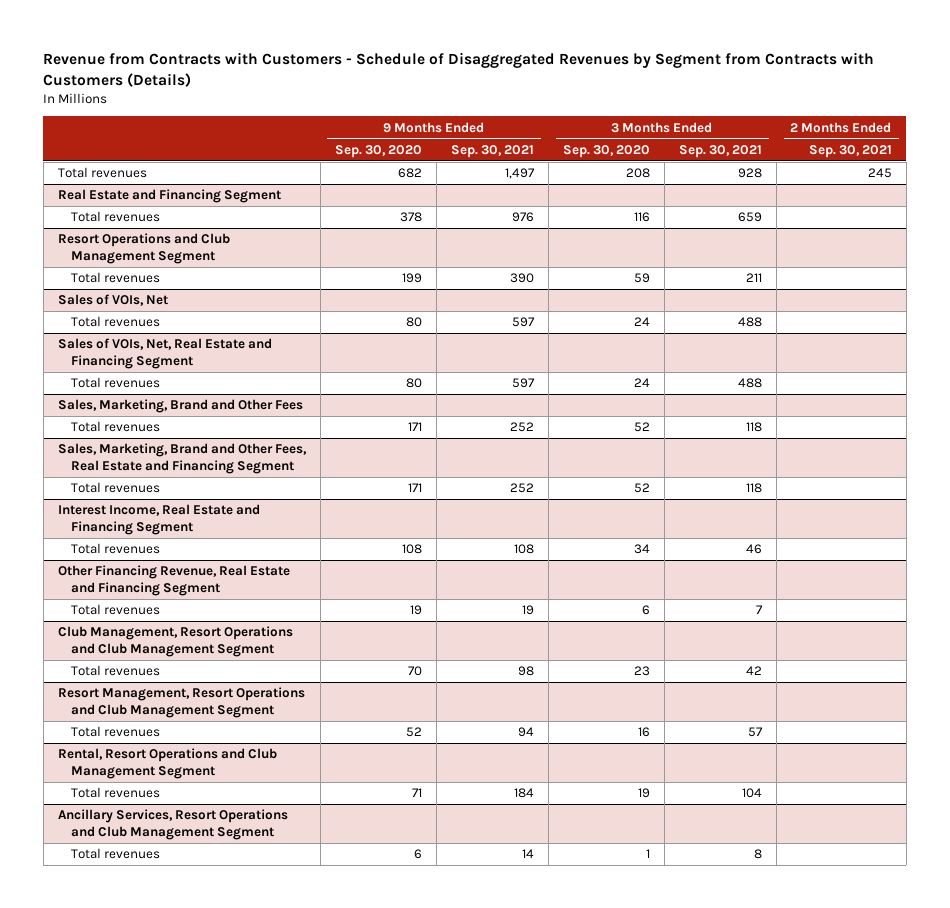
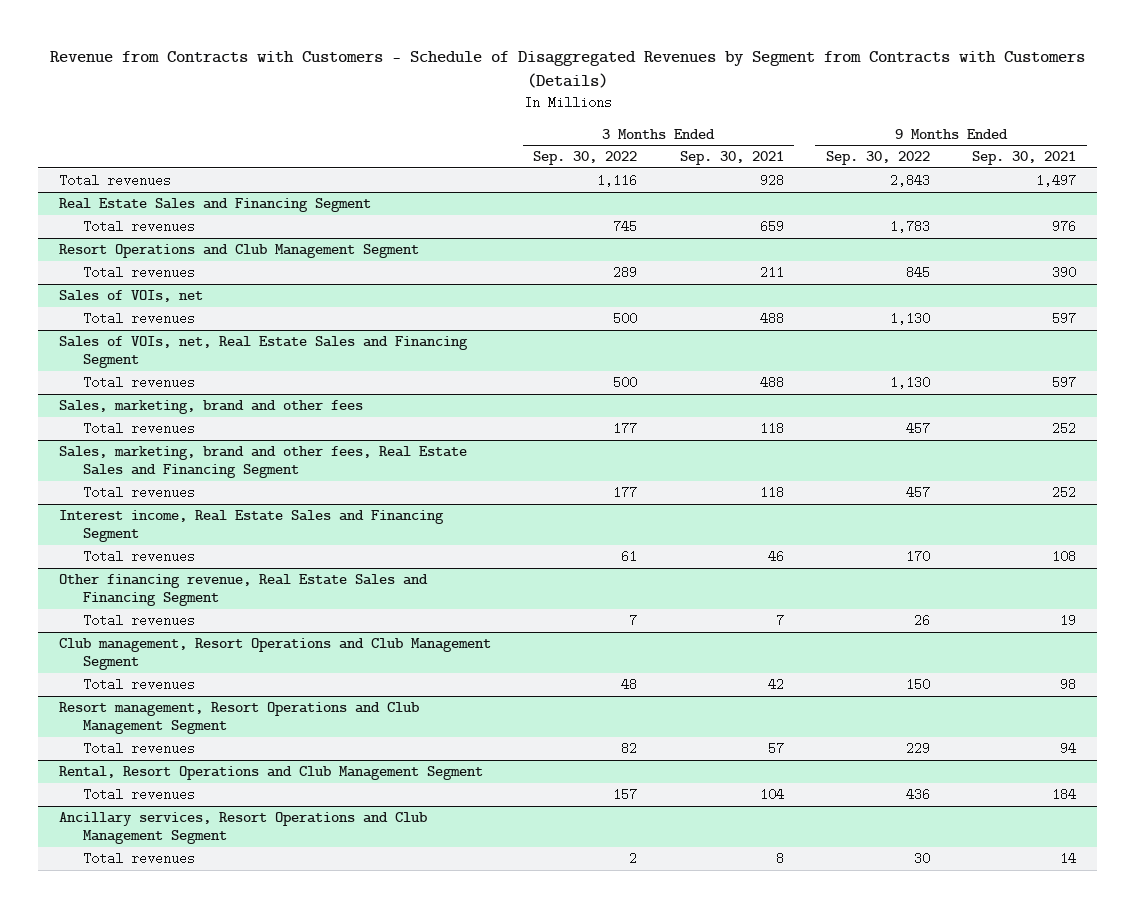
- | 9 Months Ended Sep. 30, 2020 | 9 Months Ended Sep. 30, 2021 | 3 Months Ended Sep. 30, 2020 | 3 Months Ended Sep. 30, 2021 | 2 Months Ended Sep. 30, 2021
+ | 3 Months Ended Sep. 30, 2022 | 3 Months Ended Sep. 30, 2021 | 9 Months Ended Sep. 30, 2022 | 9 Months Ended Sep. 30, 2021
- Real Estate and Financing Segment
+ Real Estate Sales and Financing Segment
- Sales of VOIs, Net
+ Sales of VOIs, net
- Sales of VOIs, Net, Real Estate and Financing Segment
+ Sales of VOIs, net, Real Estate Sales and Financing Segment
- Sales, Marketing, Brand and Other Fees
+ Sales, marketing, brand and other fees
- Sales, Marketing, Brand and Other Fees, Real Estate and Financing Segment
+ Sales, marketing, brand and other fees, Real Estate Sales and Financing Segment
- Interest Income, Real Estate and Financing Segment
+ Interest income, Real Estate Sales and Financing Segment
- Other Financing Revenue, Real Estate and Financing Segment
+ Other financing revenue, Real Estate Sales and Financing Segment
- Club Management, Resort Operations and Club Management Segment
+ Club management, Resort Operations and Club Management Segment
- Resort Management, Resort Operations and Club Management Segment
+ Resort management, Resort Operations and Club Management Segment
- Ancillary Services, Resort Operations and Club Management Segment
+ Ancillary services, Resort Operations and Club Management Segment

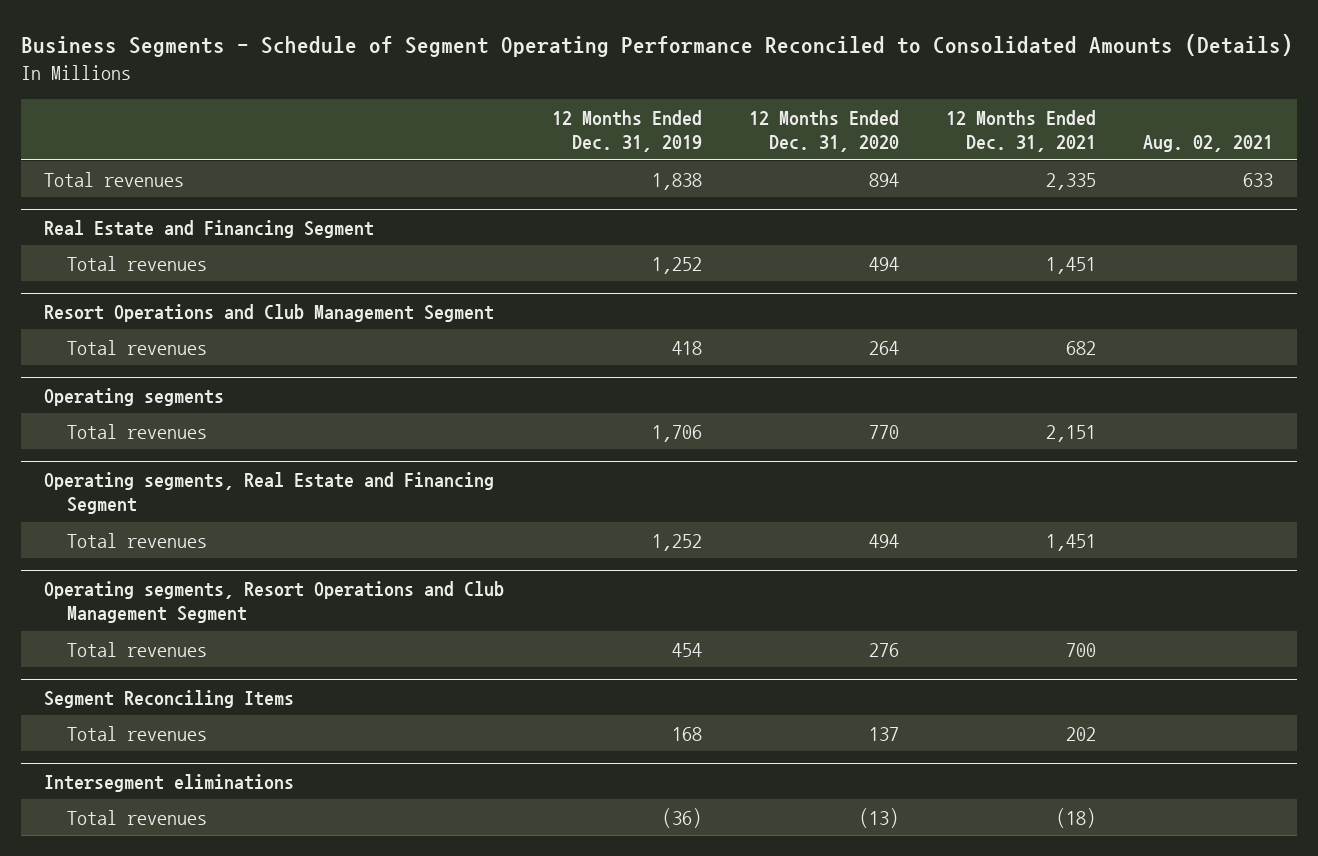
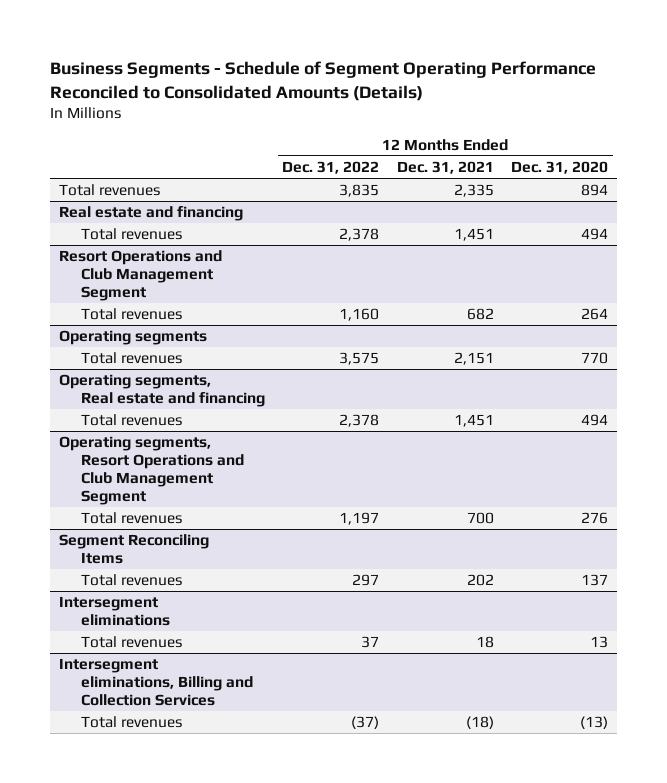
- | 12 Months Ended Dec. 31, 2019 | 12 Months Ended Dec. 31, 2020 | 12 Months Ended Dec. 31, 2021 | Aug. 02, 2021
+ | 12 Months Ended Dec. 31, 2022 | 12 Months Ended Dec. 31, 2021 | 12 Months Ended Dec. 31, 2020
- Real Estate and Financing Segment
+ Real estate and financing
- Operating segments, Real Estate and Financing Segment
+ Operating segments, Real estate and financing
@ Intersegment eliminations
+ Total revenues | 37 | 18 | 13
+ Intersegment eliminations, Billing and Collection Services

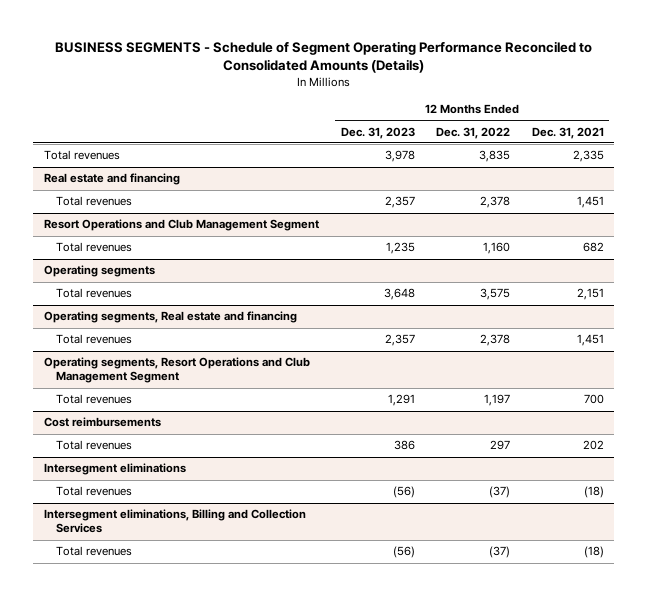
- Business Segments - Schedule of Segment Operating Performance Reconciled to Consolidated Amounts (Details)
+ BUSINESS SEGMENTS - Schedule of Segment Operating Performance Reconciled to Consolidated Amounts (Details)
- | 12 Months Ended Dec. 31, 2022 | 12 Months Ended Dec. 31, 2021 | 12 Months Ended Dec. 31, 2020
+ | 12 Months Ended Dec. 31, 2023 | 12 Months Ended Dec. 31, 2022 | 12 Months Ended Dec. 31, 2021
- Segment Reconciling Items
+ Cost reimbursements
@ Intersegment eliminations
- Total revenues | 37 | 18 | 13
+ Total revenues | (56) | (37) | (18)

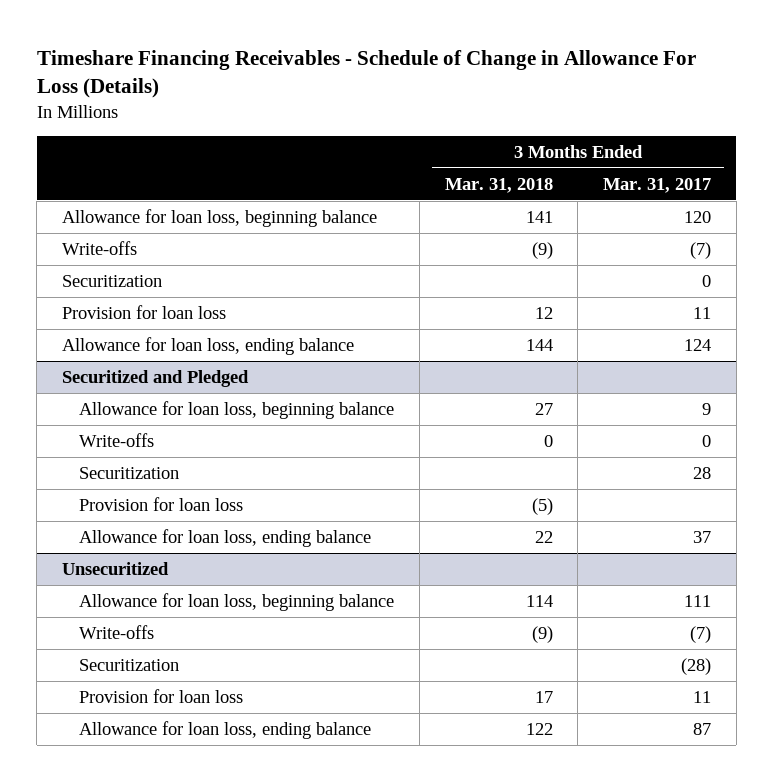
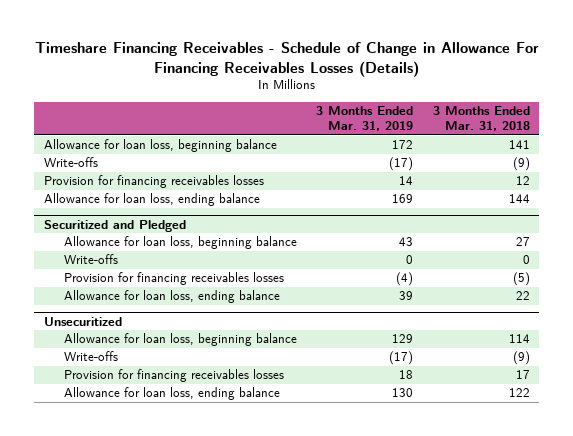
- Timeshare Financing Receivables - Schedule of Change in Allowance For Loss (Details)
+ Timeshare Financing Receivables - Schedule of Change in Allowance For Financing Receivables Losses (Details)
- | 3 Months Ended Mar. 31, 2018 | 3 Months Ended Mar. 31, 2017
+ | 3 Months Ended Mar. 31, 2019 | 3 Months Ended Mar. 31, 2018
- Securitization | | 0
- Provision for loan loss | 12 | 11
+ Provision for financing receivables losses | 14 | 12
@ Securitized and Pledged
- Securitization | | 28
- Provision for loan loss | (5) |
+ Provision for financing receivables losses | (4) | (5)
@ Unsecuritized
- Securitization | | (28)
- Provision for loan loss | 17 | 11
+ Provision for financing receivables losses | 18 | 17

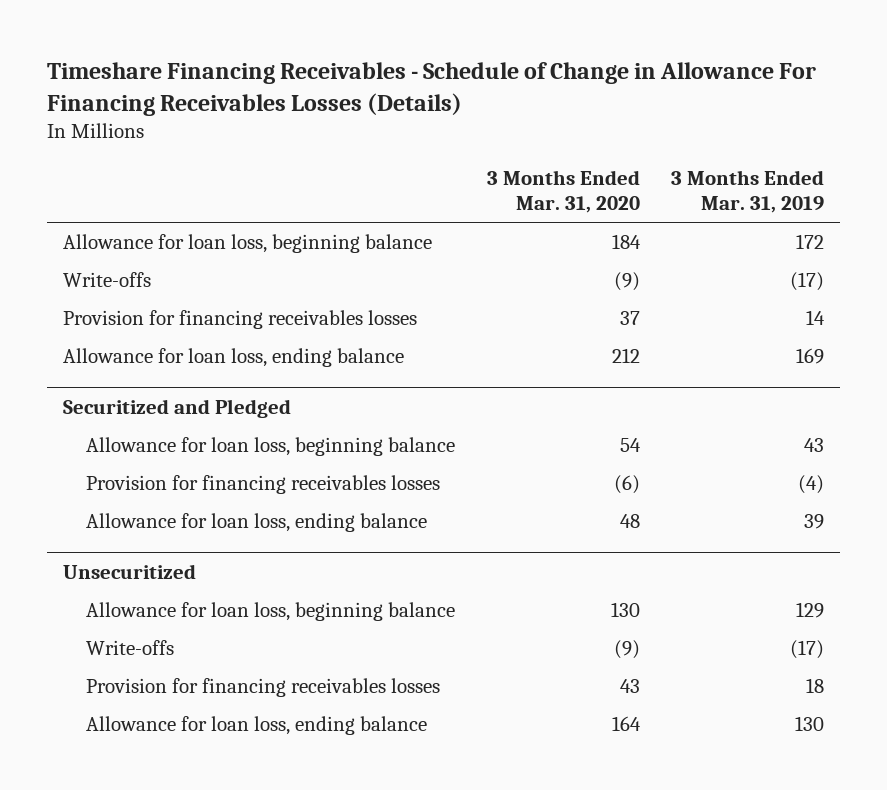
- | 3 Months Ended Mar. 31, 2019 | 3 Months Ended Mar. 31, 2018
+ | 3 Months Ended Mar. 31, 2020 | 3 Months Ended Mar. 31, 2019
@ Securitized and Pledged
- Write-offs | 0 | 0

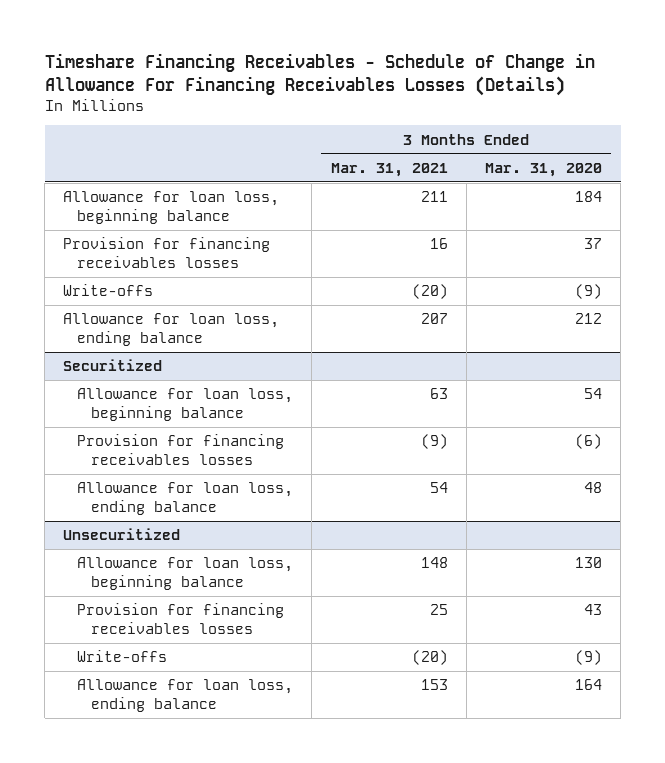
- | 3 Months Ended Mar. 31, 2020 | 3 Months Ended Mar. 31, 2019
+ | 3 Months Ended Mar. 31, 2021 | 3 Months Ended Mar. 31, 2020
moved down: Write-offs | (20) | (9)
- Securitized and Pledged
+ Securitized
@ Unsecuritized
moved down: Write-offs | (20) | (9)

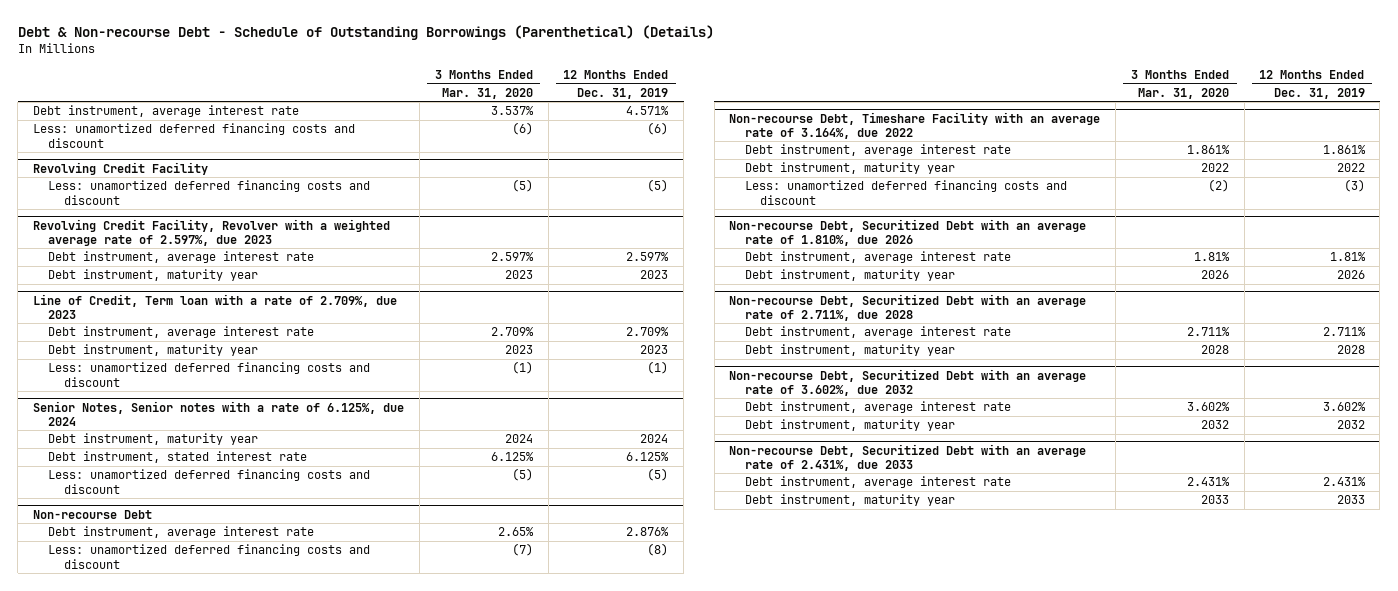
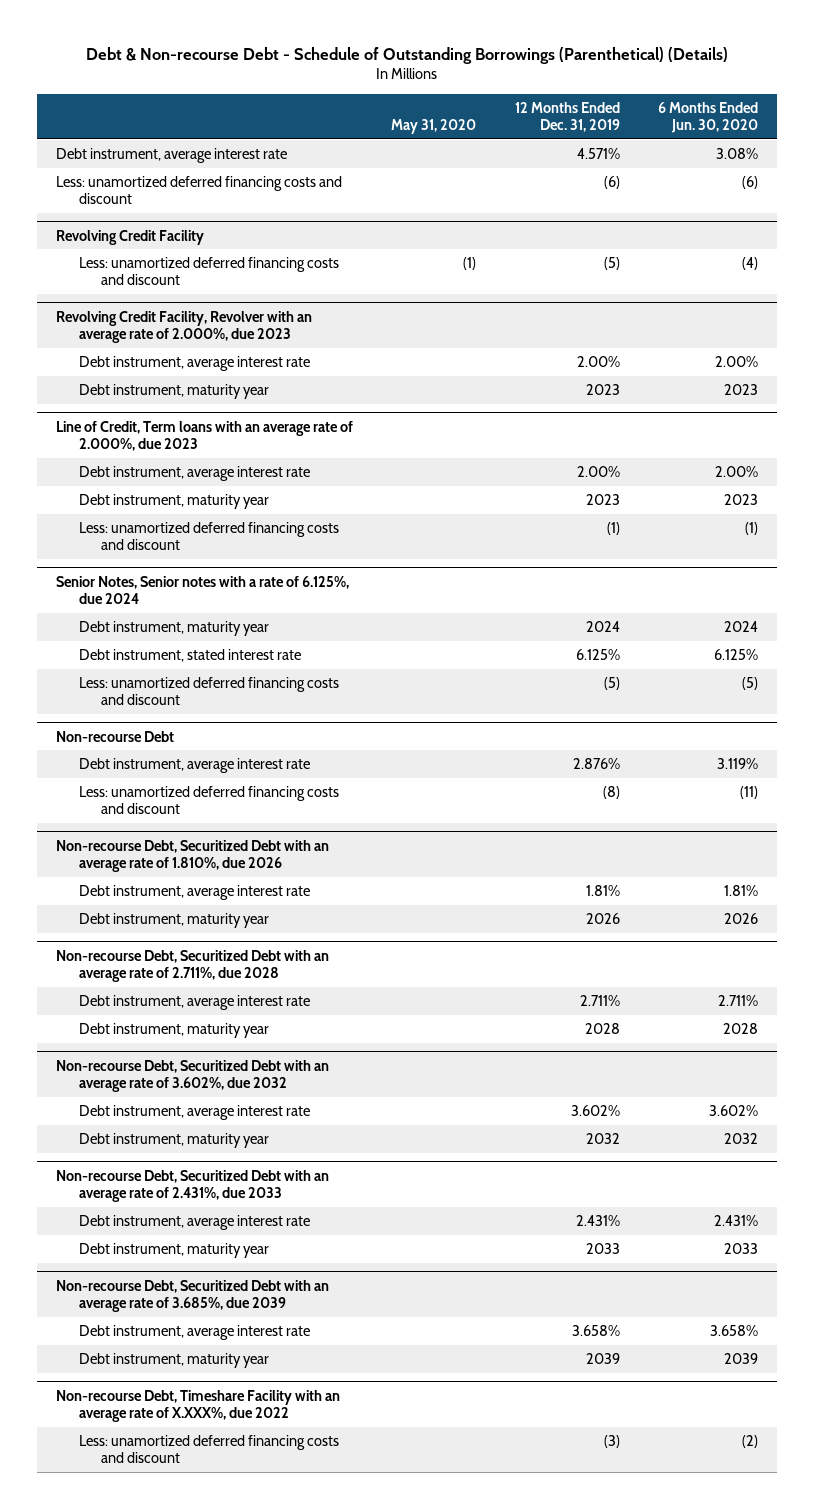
- | 3 Months Ended Mar. 31, 2020 | 12 Months Ended Dec. 31, 2019
+ | May 31, 2020 | 12 Months Ended Dec. 31, 2019 | 6 Months Ended Jun. 30, 2020
- Revolving Credit Facility, Revolver with a weighted average rate of 2.597%, due 2023
- Debt instrument, average interest rate | 2.597% | 2.597%
+ Revolving Credit Facility, Revolver with an average rate of 2.000%, due 2023
+ Debt instrument, average interest rate | | 2.00% | 2.00%
- Line of Credit, Term loan with a rate of 2.709%, due 2023
- Debt instrument, average interest rate | 2.709% | 2.709%
+ Line of Credit, Term loans with an average rate of 2.000%, due 2023
+ Debt instrument, average interest rate | | 2.00% | 2.00%
- Non-recourse Debt, Timeshare Facility with an average rate of 3.164%, due 2022
- Debt instrument, average interest rate | 1.861% | 1.861%
- Debt instrument, maturity year | 2022 | 2022
- Less: unamortized deferred financing costs and discount | (2) | (3)
+ Non-recourse Debt, Securitized Debt with an average rate of 3.685%, due 2039
+ Debt instrument, average interest rate | | 3.658% | 3.658%
+ Debt instrument, maturity year | | 2039 | 2039
+ Non-recourse Debt, Timeshare Facility with an average rate of X.XXX%, due 2022
+ Less: unamortized deferred financing costs and discount | | (3) | (2)

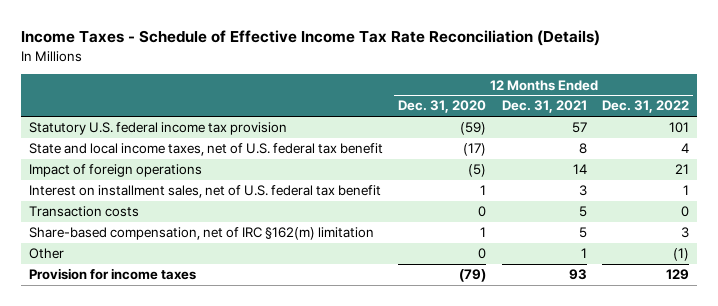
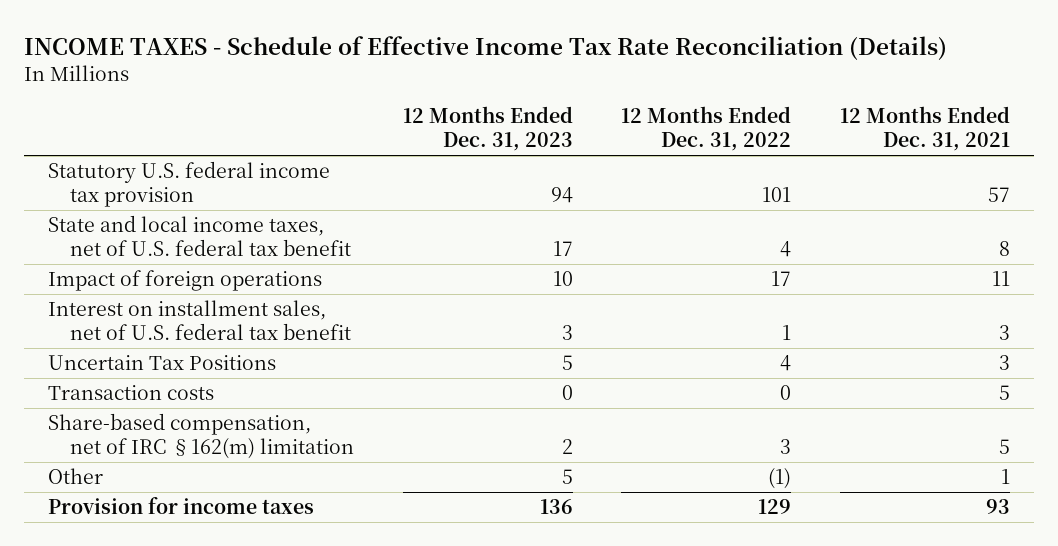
- Income Taxes - Schedule of Effective Income Tax Rate Reconciliation (Details)
+ INCOME TAXES - Schedule of Effective Income Tax Rate Reconciliation (Details)
- | 12 Months Ended Dec. 31, 2020 | 12 Months Ended Dec. 31, 2021 | 12 Months Ended Dec. 31, 2022
+ | 12 Months Ended Dec. 31, 2023 | 12 Months Ended Dec. 31, 2022 | 12 Months Ended Dec. 31, 2021
- Impact of foreign operations | (5) | 14 | 21
+ Impact of foreign operations | 10 | 17 | 11
+ Uncertain Tax Positions | 5 | 4 | 3

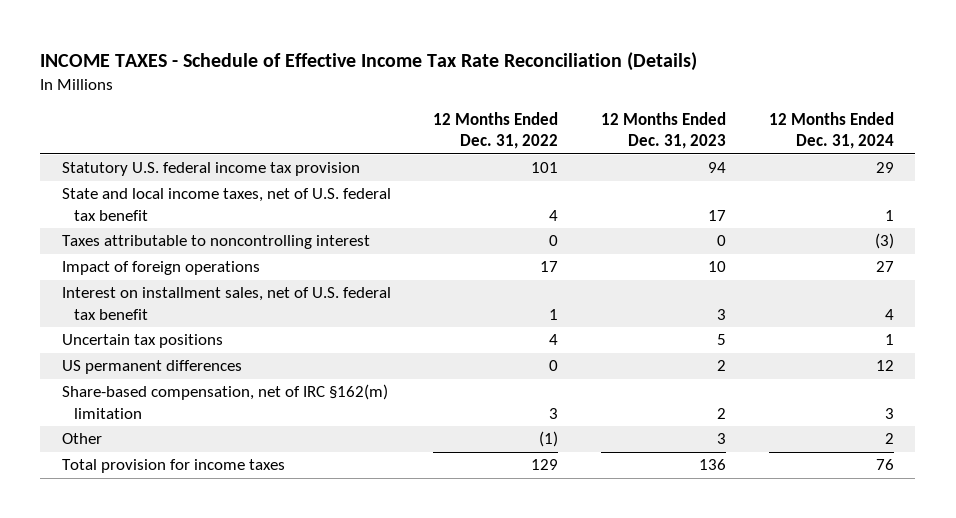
- | 12 Months Ended Dec. 31, 2023 | 12 Months Ended Dec. 31, 2022 | 12 Months Ended Dec. 31, 2021
+ | 12 Months Ended Dec. 31, 2022 | 12 Months Ended Dec. 31, 2023 | 12 Months Ended Dec. 31, 2024
+ Taxes attributable to noncontrolling interest | 0 | 0 | (3)
- Uncertain Tax Positions | 5 | 4 | 3
- Transaction costs | 0 | 0 | 5
+ Uncertain tax positions | 4 | 5 | 1
+ US permanent differences | 0 | 2 | 12
- Other | 5 | (1) | 1
- Provision for income taxes | 136 | 129 | 93
+ Other | (1) | 3 | 2
+ Total provision for income taxes | 129 | 136 | 76

